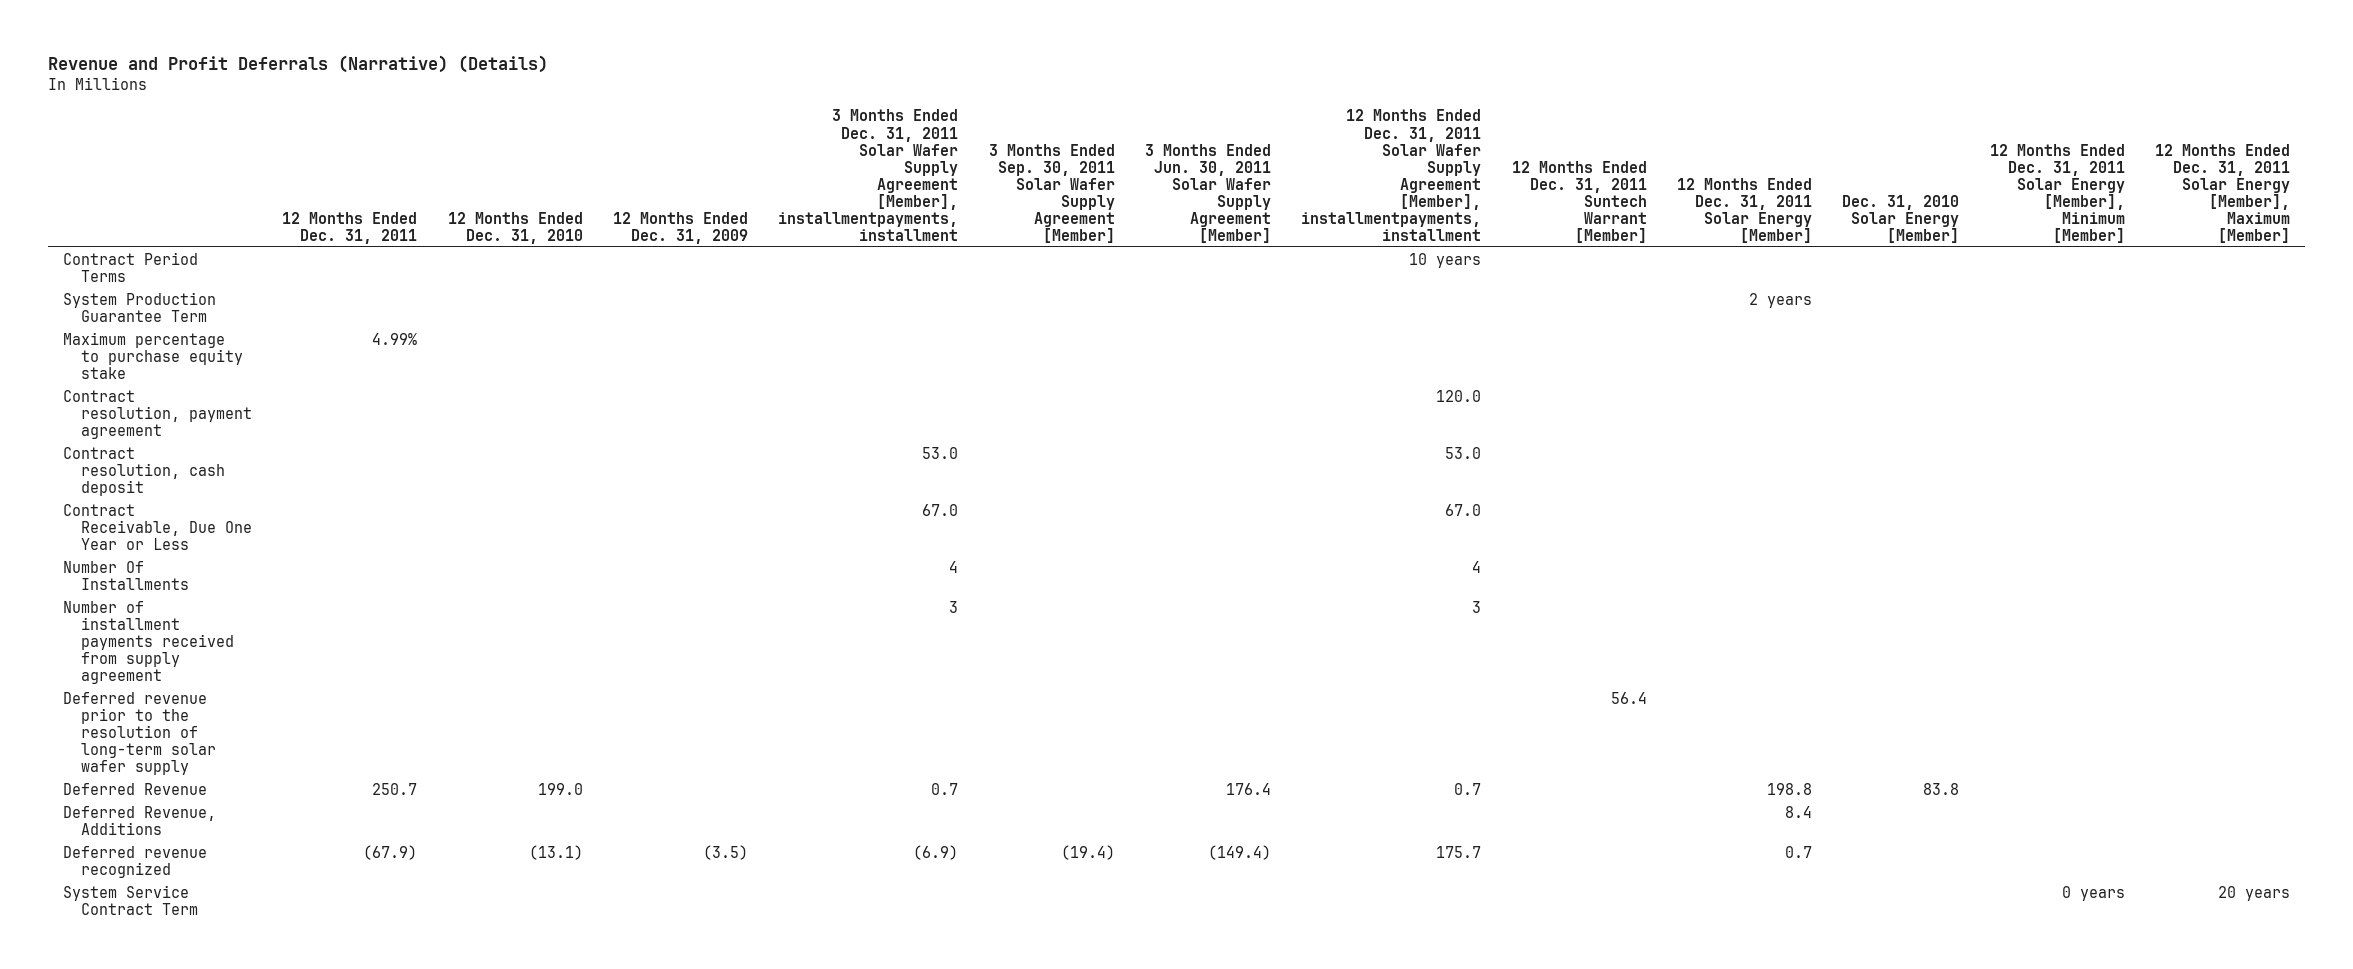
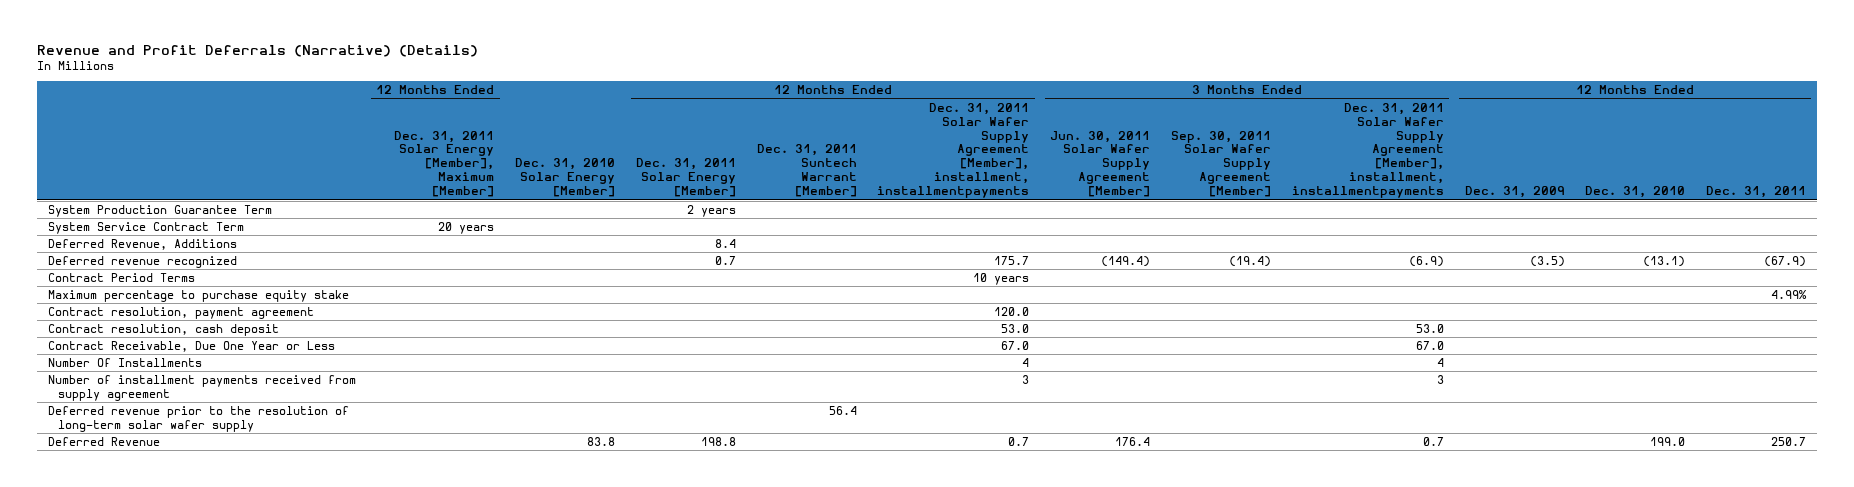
- | 12 Months Ended Dec. 31, 2011 | 12 Months Ended Dec. 31, 2010 | 12 Months Ended Dec. 31, 2009 | 3 Months Ended Dec. 31, 2011 Solar Wafer Supply Agreement [Member], installmentpayments, installment | 3 Months Ended Sep. 30, 2011 Solar Wafer Supply Agreement [Member] | 3 Months Ended Jun. 30, 2011 Solar Wafer Supply Agreement [Member] | 12 Months Ended Dec. 31, 2011 Solar Wafer Supply Agreement [Member], installmentpayments, installment | 12 Months Ended Dec. 31, 2011 Suntech Warrant [Member] | 12 Months Ended Dec. 31, 2011 Solar Energy [Member] | Dec. 31, 2010 Solar Energy [Member] | 12 Months Ended Dec. 31, 2011 Solar Energy [Member], Minimum [Member] | 12 Months Ended Dec. 31, 2011 Solar Energy [Member], Maximum [Member]
+ | 12 Months Ended Dec. 31, 2011 Solar Energy [Member], Maximum [Member] | Dec. 31, 2010 Solar Energy [Member] | 12 Months Ended Dec. 31, 2011 Solar Energy [Member] | 12 Months Ended Dec. 31, 2011 Suntech Warrant [Member] | 12 Months Ended Dec. 31, 2011 Solar Wafer Supply Agreement [Member], installment, installmentpayments | 3 Months Ended Jun. 30, 2011 Solar Wafer Supply Agreement [Member] | 3 Months Ended Sep. 30, 2011 Solar Wafer Supply Agreement [Member] | 3 Months Ended Dec. 31, 2011 Solar Wafer Supply Agreement [Member], installment, installmentpayments | 12 Months Ended Dec. 31, 2009 | 12 Months Ended Dec. 31, 2010 | 12 Months Ended Dec. 31, 2011
moved up: System Service Contract Term | 20 years | | | | | | | | | |
moved up: Deferred Revenue, Additions | | | 8.4 | | | | | | | |
moved up: Deferred revenue recognized | | | 0.7 | | 175.7 | (149.4) | (19.4) | (6.9) | (3.5) | (13.1) | (67.9)
moved down: Contract Period Terms | | | | | 10 years | | | | | |

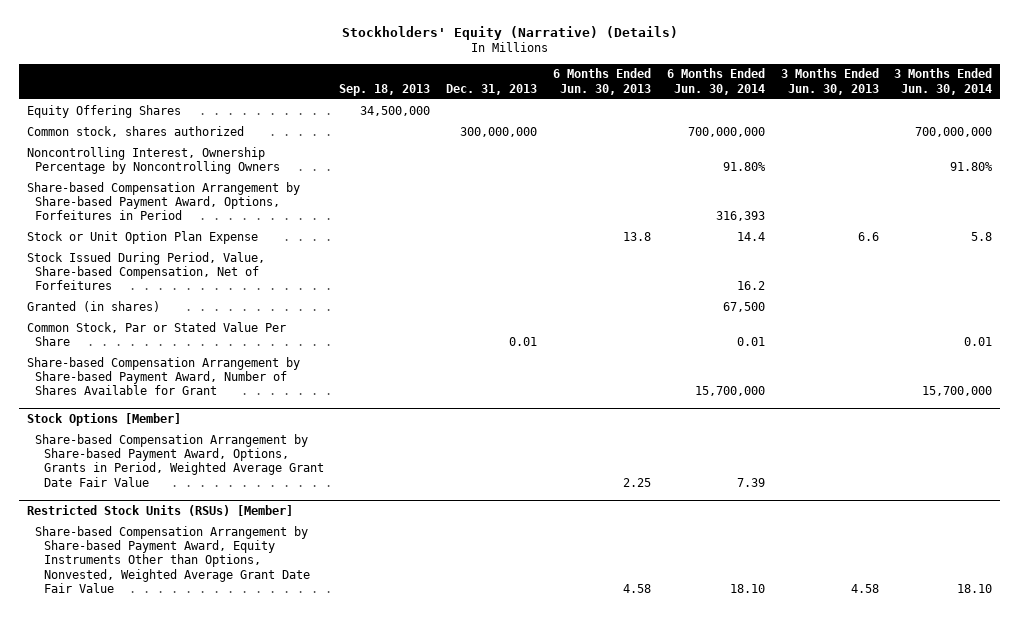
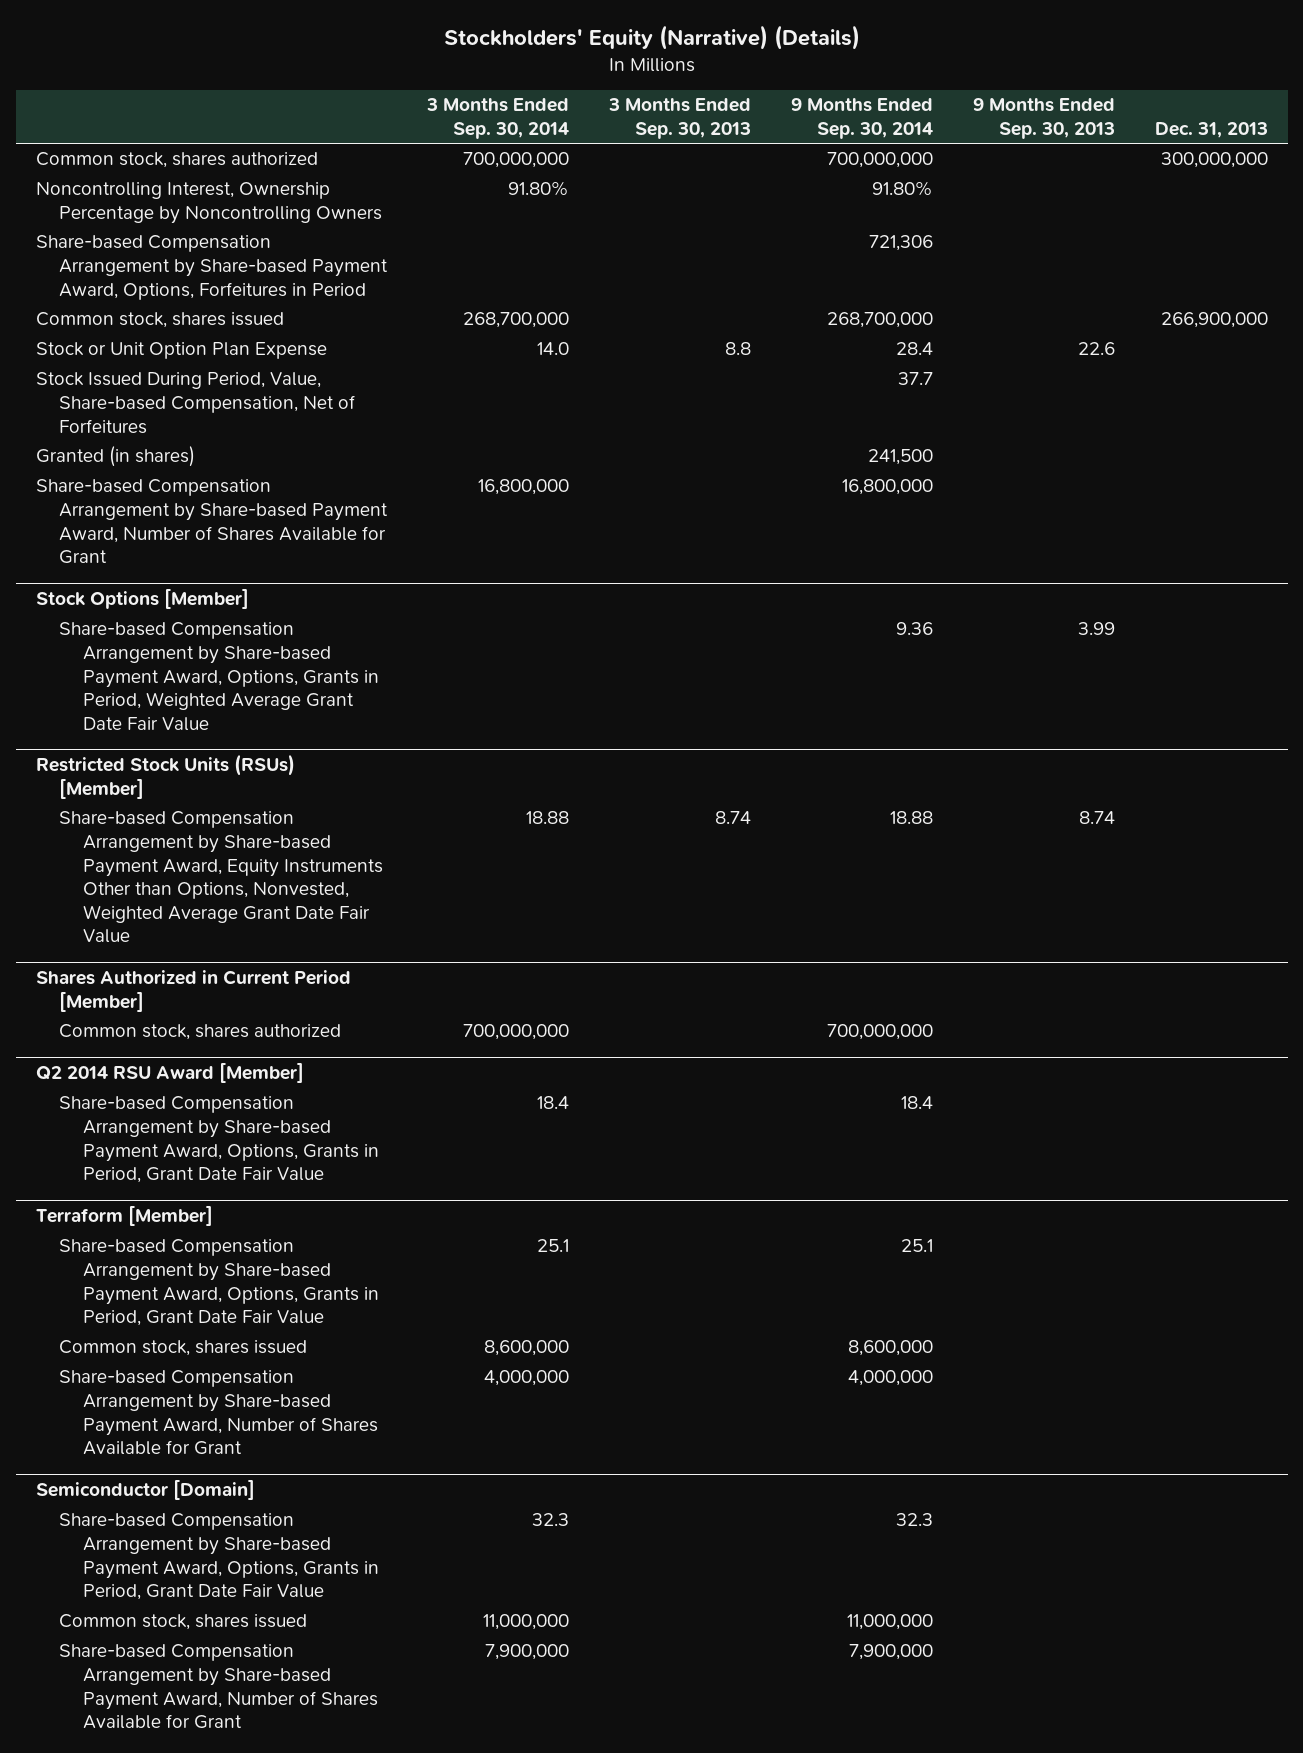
- | Sep. 18, 2013 | Dec. 31, 2013 | 6 Months Ended Jun. 30, 2013 | 6 Months Ended Jun. 30, 2014 | 3 Months Ended Jun. 30, 2013 | 3 Months Ended Jun. 30, 2014
+ | 3 Months Ended Sep. 30, 2014 | 3 Months Ended Sep. 30, 2013 | 9 Months Ended Sep. 30, 2014 | 9 Months Ended Sep. 30, 2013 | Dec. 31, 2013
- Equity Offering Shares | 34,500,000 | | | | |
+ Common stock, shares issued | 268,700,000 | | 268,700,000 | | 266,900,000
- Common Stock, Par or Stated Value Per Share | | 0.01 | | 0.01 | | 0.01
+ Shares Authorized in Current Period [Member]
+ Common stock, shares authorized | 700,000,000 | | 700,000,000 | |
+ Q2 2014 RSU Award [Member]
+ Share-based Compensation Arrangement by Share-based Payment Award, Options, Grants in Period, Grant Date Fair Value | 18.4 | | 18.4 | |
+ Terraform [Member]
+ Share-based Compensation Arrangement by Share-based Payment Award, Options, Grants in Period, Grant Date Fair Value | 25.1 | | 25.1 | |
+ Common stock, shares issued | 8,600,000 | | 8,600,000 | |
+ Share-based Compensation Arrangement by Share-based Payment Award, Number of Shares Available for Grant | 4,000,000 | | 4,000,000 | |
+ Semiconductor [Domain]
+ Share-based Compensation Arrangement by Share-based Payment Award, Options, Grants in Period, Grant Date Fair Value | 32.3 | | 32.3 | |
+ Common stock, shares issued | 11,000,000 | | 11,000,000 | |
+ Share-based Compensation Arrangement by Share-based Payment Award, Number of Shares Available for Grant | 7,900,000 | | 7,900,000 | |

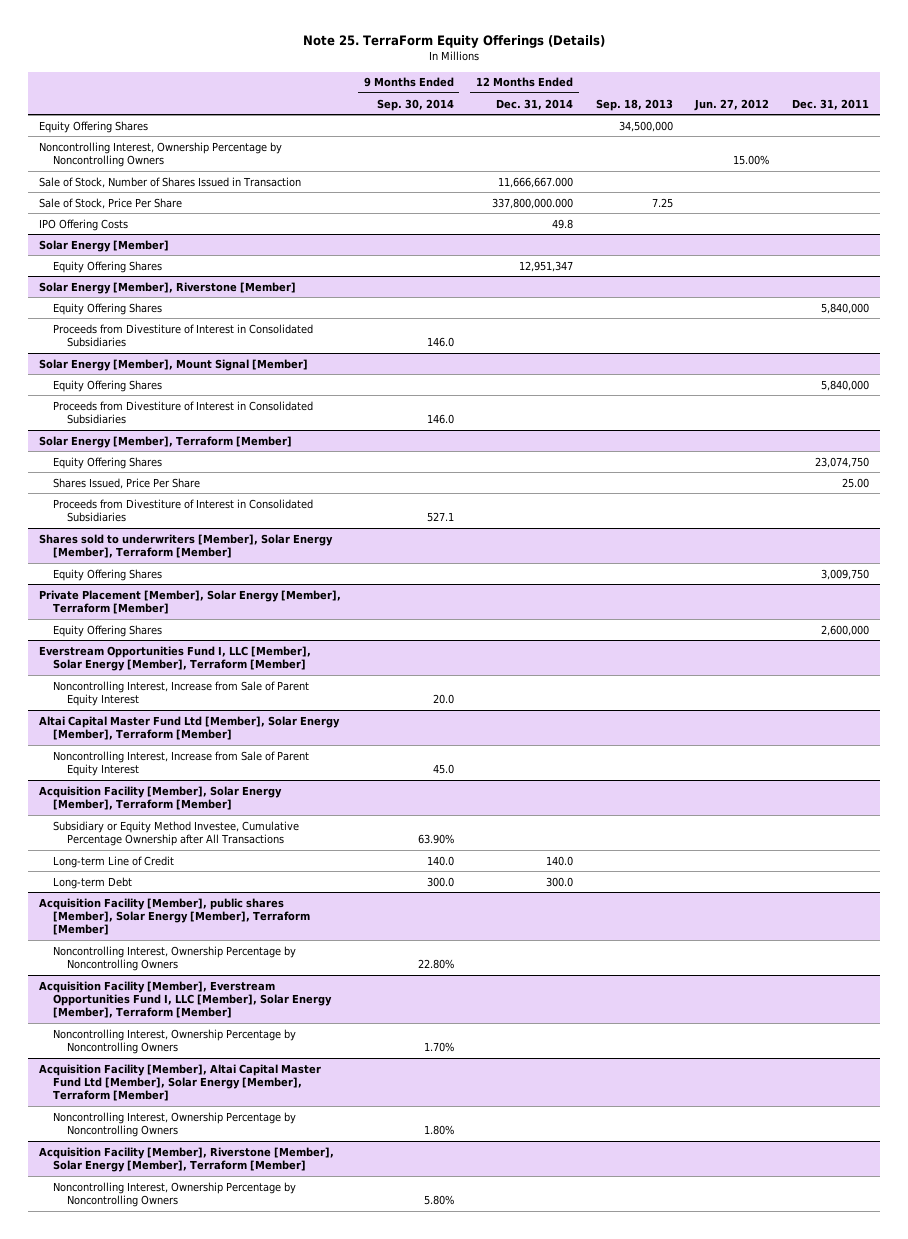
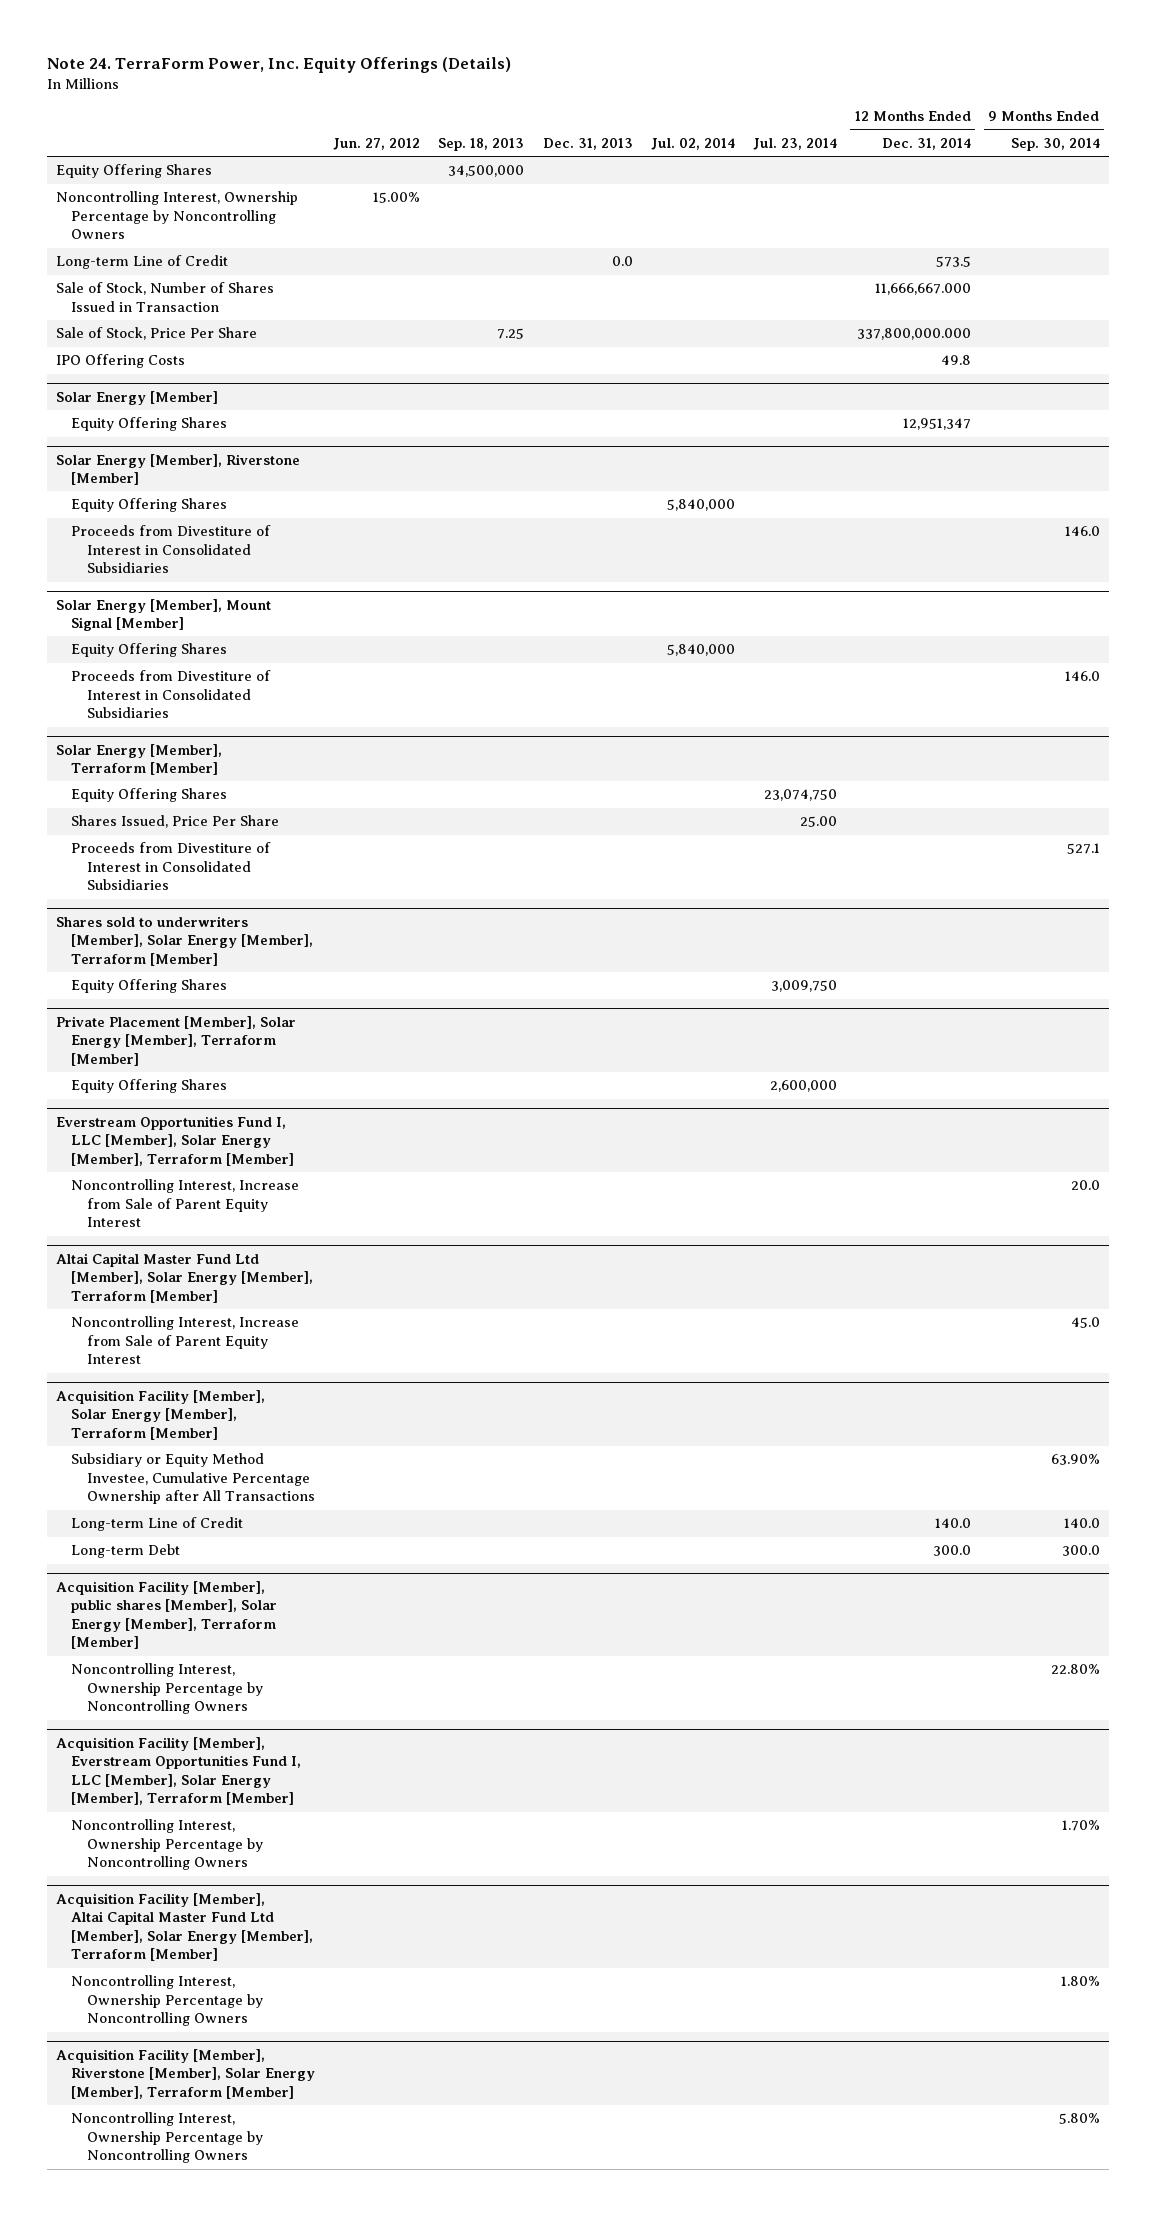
- Note 25. TerraForm Equity Offerings (Details)
+ Note 24. TerraForm Power, Inc. Equity Offerings (Details)
- | 9 Months Ended Sep. 30, 2014 | 12 Months Ended Dec. 31, 2014 | Sep. 18, 2013 | Jun. 27, 2012 | Dec. 31, 2011
+ | Jun. 27, 2012 | Sep. 18, 2013 | Dec. 31, 2013 | Jul. 02, 2014 | Jul. 23, 2014 | 12 Months Ended Dec. 31, 2014 | 9 Months Ended Sep. 30, 2014
+ Long-term Line of Credit | | | 0.0 | | | 573.5 |

